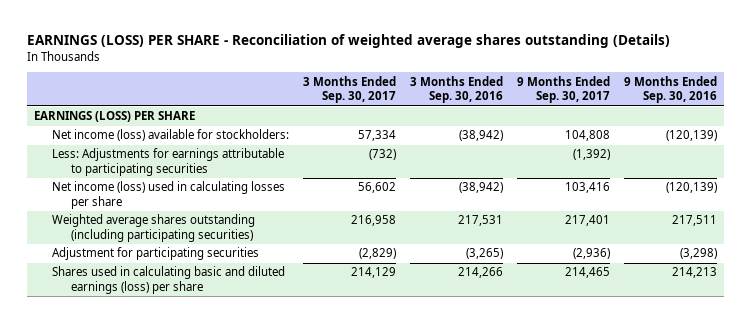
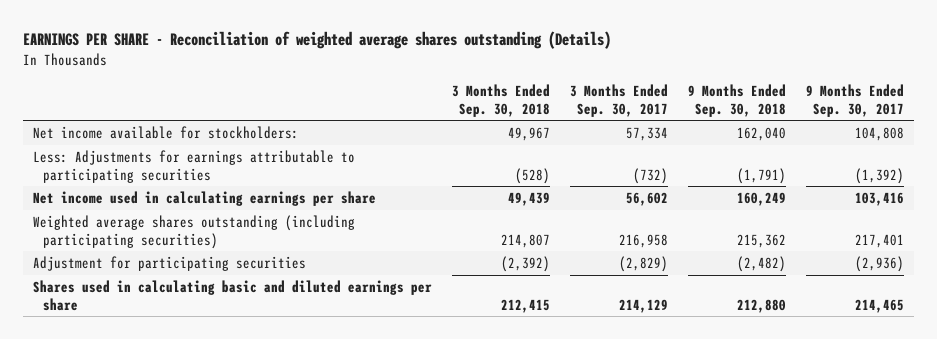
- EARNINGS (LOSS) PER SHARE - Reconciliation of weighted average shares outstanding (Details)
+ EARNINGS PER SHARE - Reconciliation of weighted average shares outstanding (Details)
- | 3 Months Ended Sep. 30, 2017 | 3 Months Ended Sep. 30, 2016 | 9 Months Ended Sep. 30, 2017 | 9 Months Ended Sep. 30, 2016
+ | 3 Months Ended Sep. 30, 2018 | 3 Months Ended Sep. 30, 2017 | 9 Months Ended Sep. 30, 2018 | 9 Months Ended Sep. 30, 2017
- EARNINGS (LOSS) PER SHARE
- Net income (loss) available for stockholders: | 57,334 | (38,942) | 104,808 | (120,139)
+ Net income available for stockholders: | 49,967 | 57,334 | 162,040 | 104,808
- Net income (loss) used in calculating losses per share | 56,602 | (38,942) | 103,416 | (120,139)
+ Net income used in calculating earnings per share | 49,439 | 56,602 | 160,249 | 103,416
- Shares used in calculating basic and diluted earnings (loss) per share | 214,129 | 214,266 | 214,465 | 214,213
+ Shares used in calculating basic and diluted earnings per share | 212,415 | 214,129 | 212,880 | 214,465

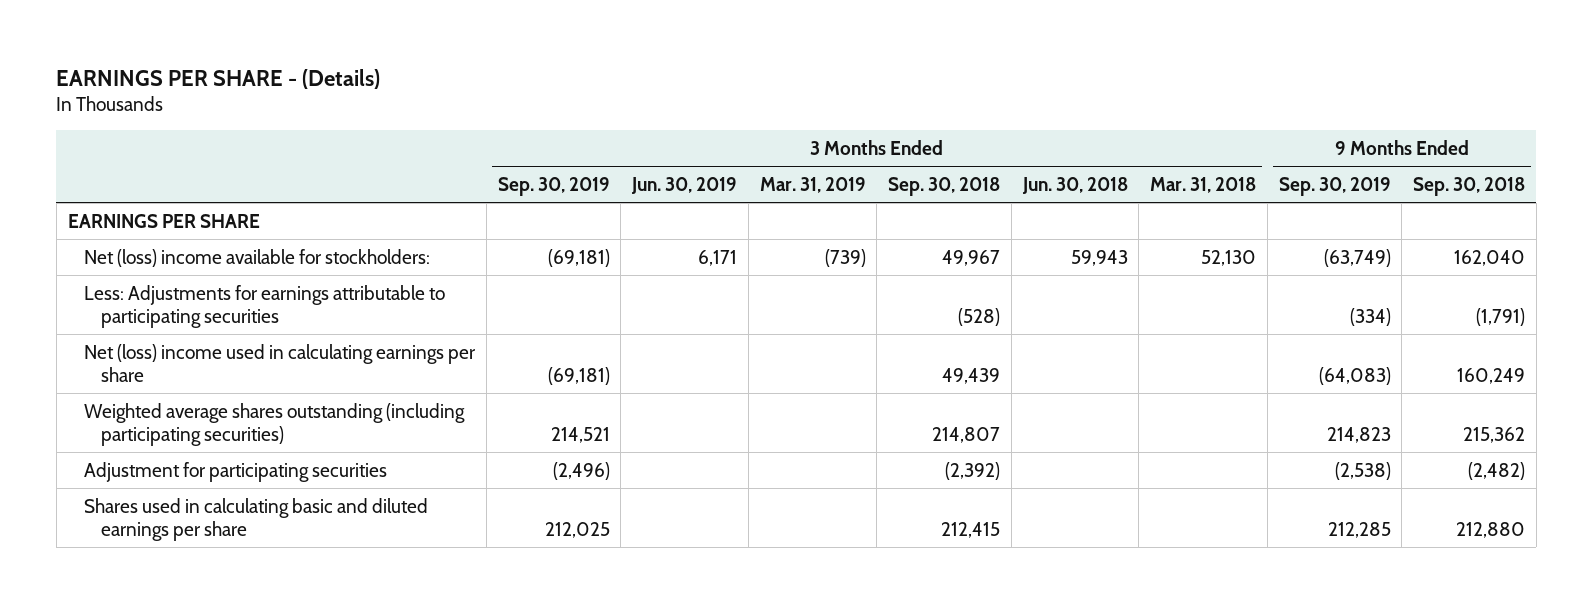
- EARNINGS PER SHARE - Reconciliation of weighted average shares outstanding (Details)
+ EARNINGS PER SHARE - (Details)
- | 3 Months Ended Sep. 30, 2018 | 3 Months Ended Sep. 30, 2017 | 9 Months Ended Sep. 30, 2018 | 9 Months Ended Sep. 30, 2017
+ | 3 Months Ended Sep. 30, 2019 | 3 Months Ended Jun. 30, 2019 | 3 Months Ended Mar. 31, 2019 | 3 Months Ended Sep. 30, 2018 | 3 Months Ended Jun. 30, 2018 | 3 Months Ended Mar. 31, 2018 | 9 Months Ended Sep. 30, 2019 | 9 Months Ended Sep. 30, 2018
- Net income available for stockholders: | 49,967 | 57,334 | 162,040 | 104,808
+ EARNINGS PER SHARE
+ Net (loss) income available for stockholders: | (69,181) | 6,171 | (739) | 49,967 | 59,943 | 52,130 | (63,749) | 162,040
- Net income used in calculating earnings per share | 49,439 | 56,602 | 160,249 | 103,416
+ Net (loss) income used in calculating earnings per share | (69,181) | | | 49,439 | | | (64,083) | 160,249

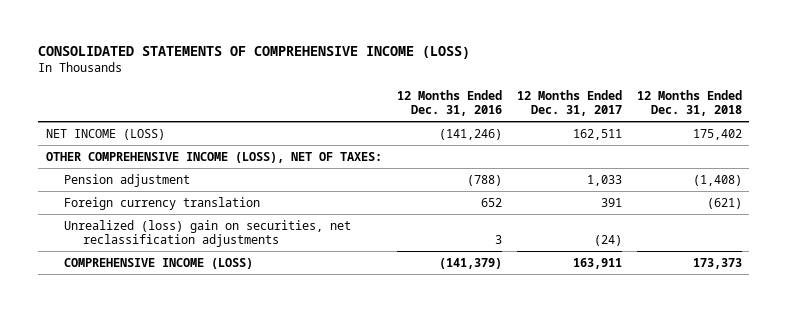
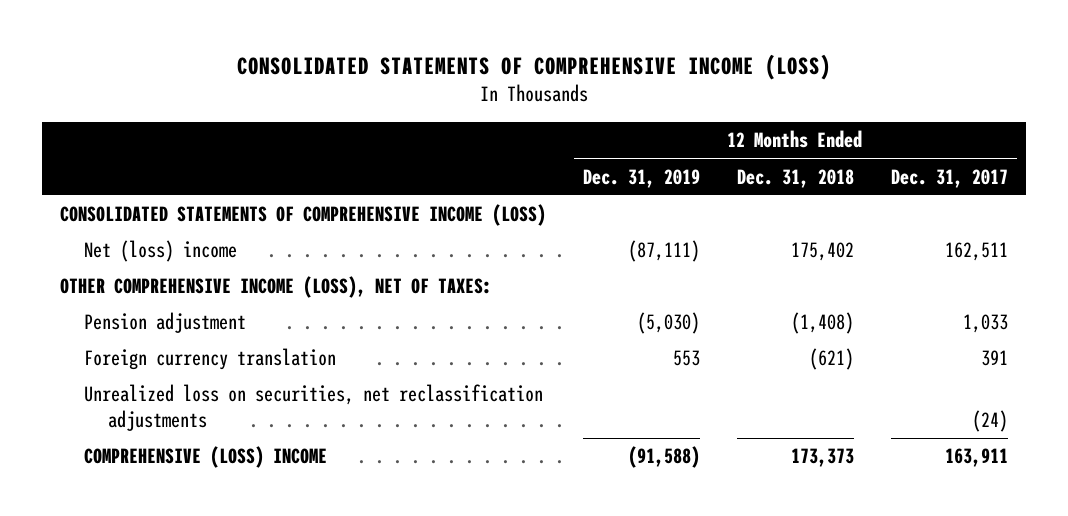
- | 12 Months Ended Dec. 31, 2016 | 12 Months Ended Dec. 31, 2017 | 12 Months Ended Dec. 31, 2018
+ | 12 Months Ended Dec. 31, 2019 | 12 Months Ended Dec. 31, 2018 | 12 Months Ended Dec. 31, 2017
- NET INCOME (LOSS) | (141,246) | 162,511 | 175,402
+ CONSOLIDATED STATEMENTS OF COMPREHENSIVE INCOME (LOSS)
+ Net (loss) income | (87,111) | 175,402 | 162,511
- Unrealized (loss) gain on securities, net reclassification adjustments | 3 | (24) |
- COMPREHENSIVE INCOME (LOSS) | (141,379) | 163,911 | 173,373
+ Unrealized loss on securities, net reclassification adjustments | | | (24)
+ COMPREHENSIVE (LOSS) INCOME | (91,588) | 173,373 | 163,911

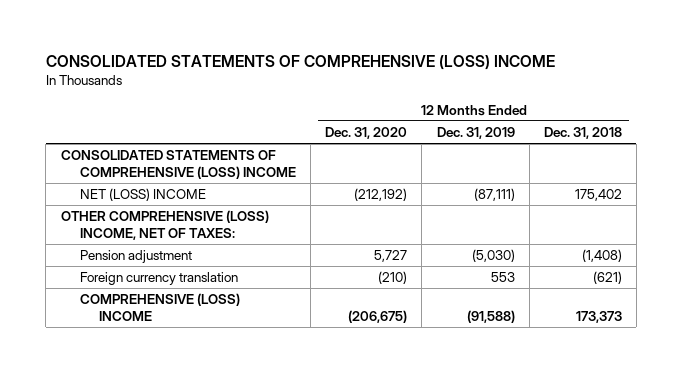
- CONSOLIDATED STATEMENTS OF COMPREHENSIVE INCOME (LOSS)
+ CONSOLIDATED STATEMENTS OF COMPREHENSIVE (LOSS) INCOME
- | 12 Months Ended Dec. 31, 2019 | 12 Months Ended Dec. 31, 2018 | 12 Months Ended Dec. 31, 2017
+ | 12 Months Ended Dec. 31, 2020 | 12 Months Ended Dec. 31, 2019 | 12 Months Ended Dec. 31, 2018
- CONSOLIDATED STATEMENTS OF COMPREHENSIVE INCOME (LOSS)
- Net (loss) income | (87,111) | 175,402 | 162,511
- OTHER COMPREHENSIVE INCOME (LOSS), NET OF TAXES:
+ CONSOLIDATED STATEMENTS OF COMPREHENSIVE (LOSS) INCOME
+ NET (LOSS) INCOME | (212,192) | (87,111) | 175,402
+ OTHER COMPREHENSIVE (LOSS) INCOME, NET OF TAXES:
- Unrealized loss on securities, net reclassification adjustments | | | (24)

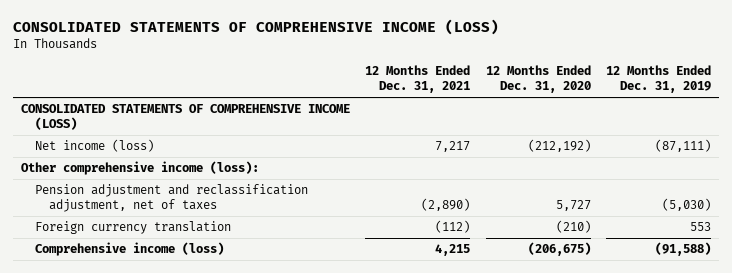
- CONSOLIDATED STATEMENTS OF COMPREHENSIVE (LOSS) INCOME
+ CONSOLIDATED STATEMENTS OF COMPREHENSIVE INCOME (LOSS)
- | 12 Months Ended Dec. 31, 2020 | 12 Months Ended Dec. 31, 2019 | 12 Months Ended Dec. 31, 2018
+ | 12 Months Ended Dec. 31, 2021 | 12 Months Ended Dec. 31, 2020 | 12 Months Ended Dec. 31, 2019
- CONSOLIDATED STATEMENTS OF COMPREHENSIVE (LOSS) INCOME
- NET (LOSS) INCOME | (212,192) | (87,111) | 175,402
- OTHER COMPREHENSIVE (LOSS) INCOME, NET OF TAXES:
- Pension adjustment | 5,727 | (5,030) | (1,408)
+ CONSOLIDATED STATEMENTS OF COMPREHENSIVE INCOME (LOSS)
+ Net income (loss) | 7,217 | (212,192) | (87,111)
+ Other comprehensive income (loss):
+ Pension adjustment and reclassification adjustment, net of taxes | (2,890) | 5,727 | (5,030)
- COMPREHENSIVE (LOSS) INCOME | (206,675) | (91,588) | 173,373
+ Comprehensive income (loss) | 4,215 | (206,675) | (91,588)

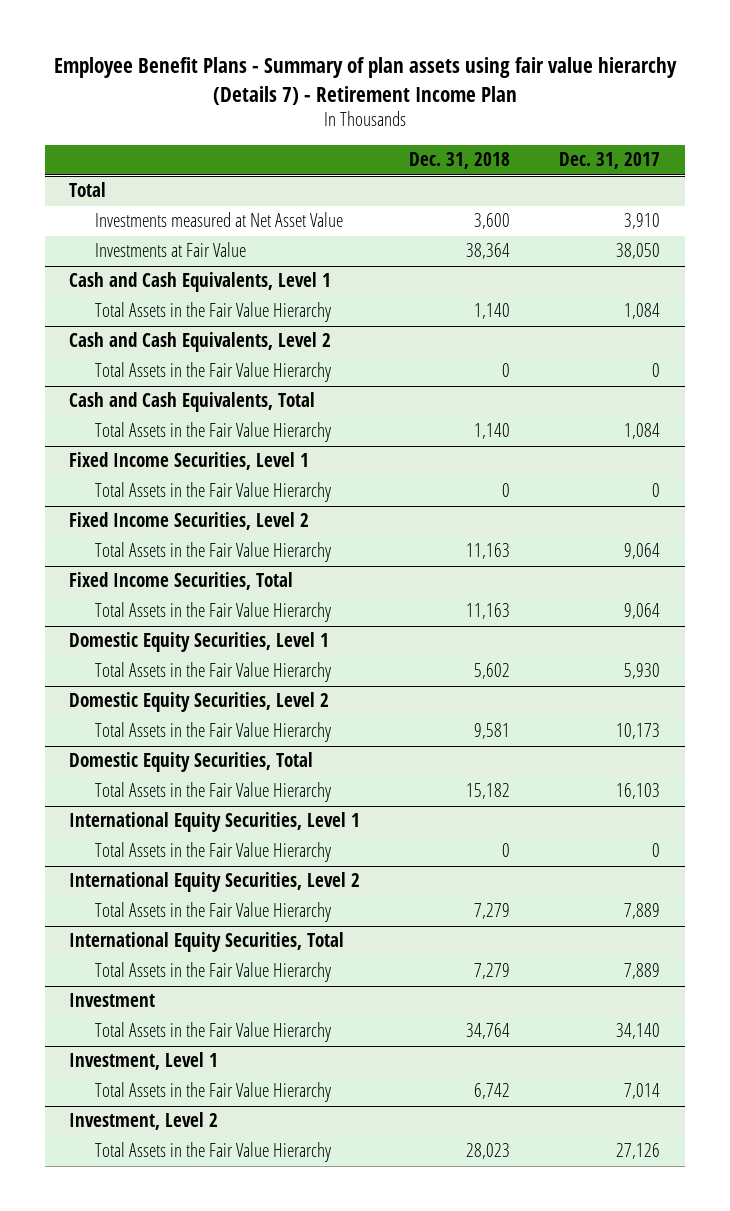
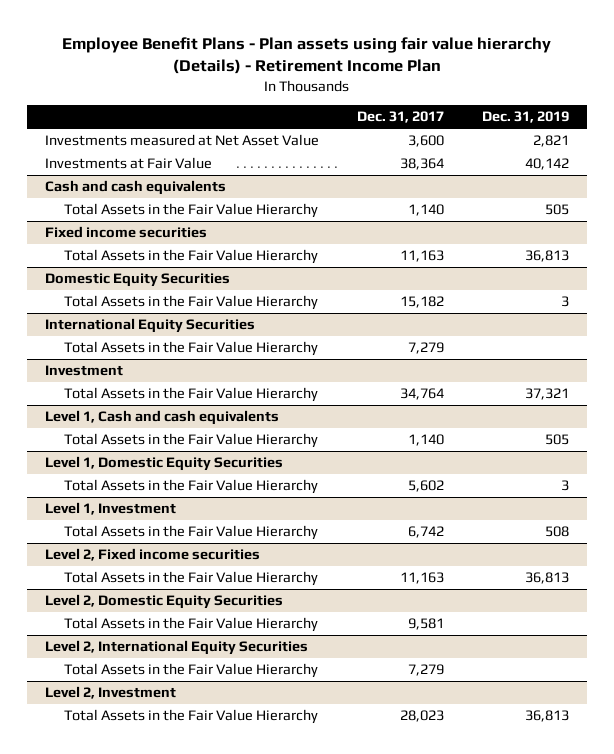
- Employee Benefit Plans - Summary of plan assets using fair value hierarchy (Details 7) - Retirement Income Plan
+ Employee Benefit Plans - Plan assets using fair value hierarchy (Details) - Retirement Income Plan
- | Dec. 31, 2018 | Dec. 31, 2017
+ | Dec. 31, 2017 | Dec. 31, 2019
- Total
- Investments measured at Net Asset Value | 3,600 | 3,910
- Investments at Fair Value | 38,364 | 38,050
- Cash and Cash Equivalents, Level 1
- Total Assets in the Fair Value Hierarchy | 1,140 | 1,084
- Cash and Cash Equivalents, Level 2
- Total Assets in the Fair Value Hierarchy | 0 | 0
- Cash and Cash Equivalents, Total
- Total Assets in the Fair Value Hierarchy | 1,140 | 1,084
- Fixed Income Securities, Level 1
- Total Assets in the Fair Value Hierarchy | 0 | 0
- Fixed Income Securities, Level 2
- Total Assets in the Fair Value Hierarchy | 11,163 | 9,064
- Fixed Income Securities, Total
- Total Assets in the Fair Value Hierarchy | 11,163 | 9,064
- Domestic Equity Securities, Level 1
- Total Assets in the Fair Value Hierarchy | 5,602 | 5,930
- Domestic Equity Securities, Level 2
- Total Assets in the Fair Value Hierarchy | 9,581 | 10,173
- Domestic Equity Securities, Total
- Total Assets in the Fair Value Hierarchy | 15,182 | 16,103
- International Equity Securities, Level 1
- Total Assets in the Fair Value Hierarchy | 0 | 0
- International Equity Securities, Level 2
- Total Assets in the Fair Value Hierarchy | 7,279 | 7,889
- International Equity Securities, Total
- Total Assets in the Fair Value Hierarchy | 7,279 | 7,889
+ Investments measured at Net Asset Value | 3,600 | 2,821
+ Investments at Fair Value | 38,364 | 40,142
+ Cash and cash equivalents
+ Total Assets in the Fair Value Hierarchy | 1,140 | 505
+ Fixed income securities
+ Total Assets in the Fair Value Hierarchy | 11,163 | 36,813
+ Domestic Equity Securities
+ Total Assets in the Fair Value Hierarchy | 15,182 | 3
+ International Equity Securities
+ Total Assets in the Fair Value Hierarchy | 7,279 |
@ Investment
- Total Assets in the Fair Value Hierarchy | 34,764 | 34,140
- Investment, Level 1
- Total Assets in the Fair Value Hierarchy | 6,742 | 7,014
- Investment, Level 2
- Total Assets in the Fair Value Hierarchy | 28,023 | 27,126
@ Investment
+ Total Assets in the Fair Value Hierarchy | 34,764 | 37,321
+ Level 1, Cash and cash equivalents
+ Total Assets in the Fair Value Hierarchy | 1,140 | 505
+ Level 1, Domestic Equity Securities
+ Total Assets in the Fair Value Hierarchy | 5,602 | 3
+ Level 1, Investment
+ Total Assets in the Fair Value Hierarchy | 6,742 | 508
+ Level 2, Fixed income securities
+ Total Assets in the Fair Value Hierarchy | 11,163 | 36,813
+ Level 2, Domestic Equity Securities
+ Total Assets in the Fair Value Hierarchy | 9,581 |
+ Level 2, International Equity Securities
+ Total Assets in the Fair Value Hierarchy | 7,279 |
+ Level 2, Investment
+ Total Assets in the Fair Value Hierarchy | 28,023 | 36,813

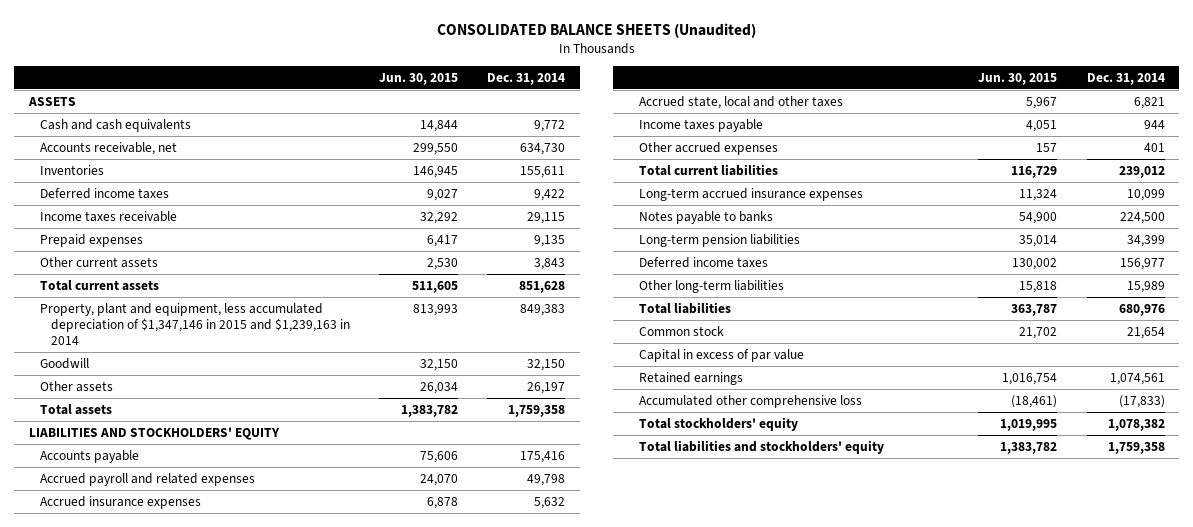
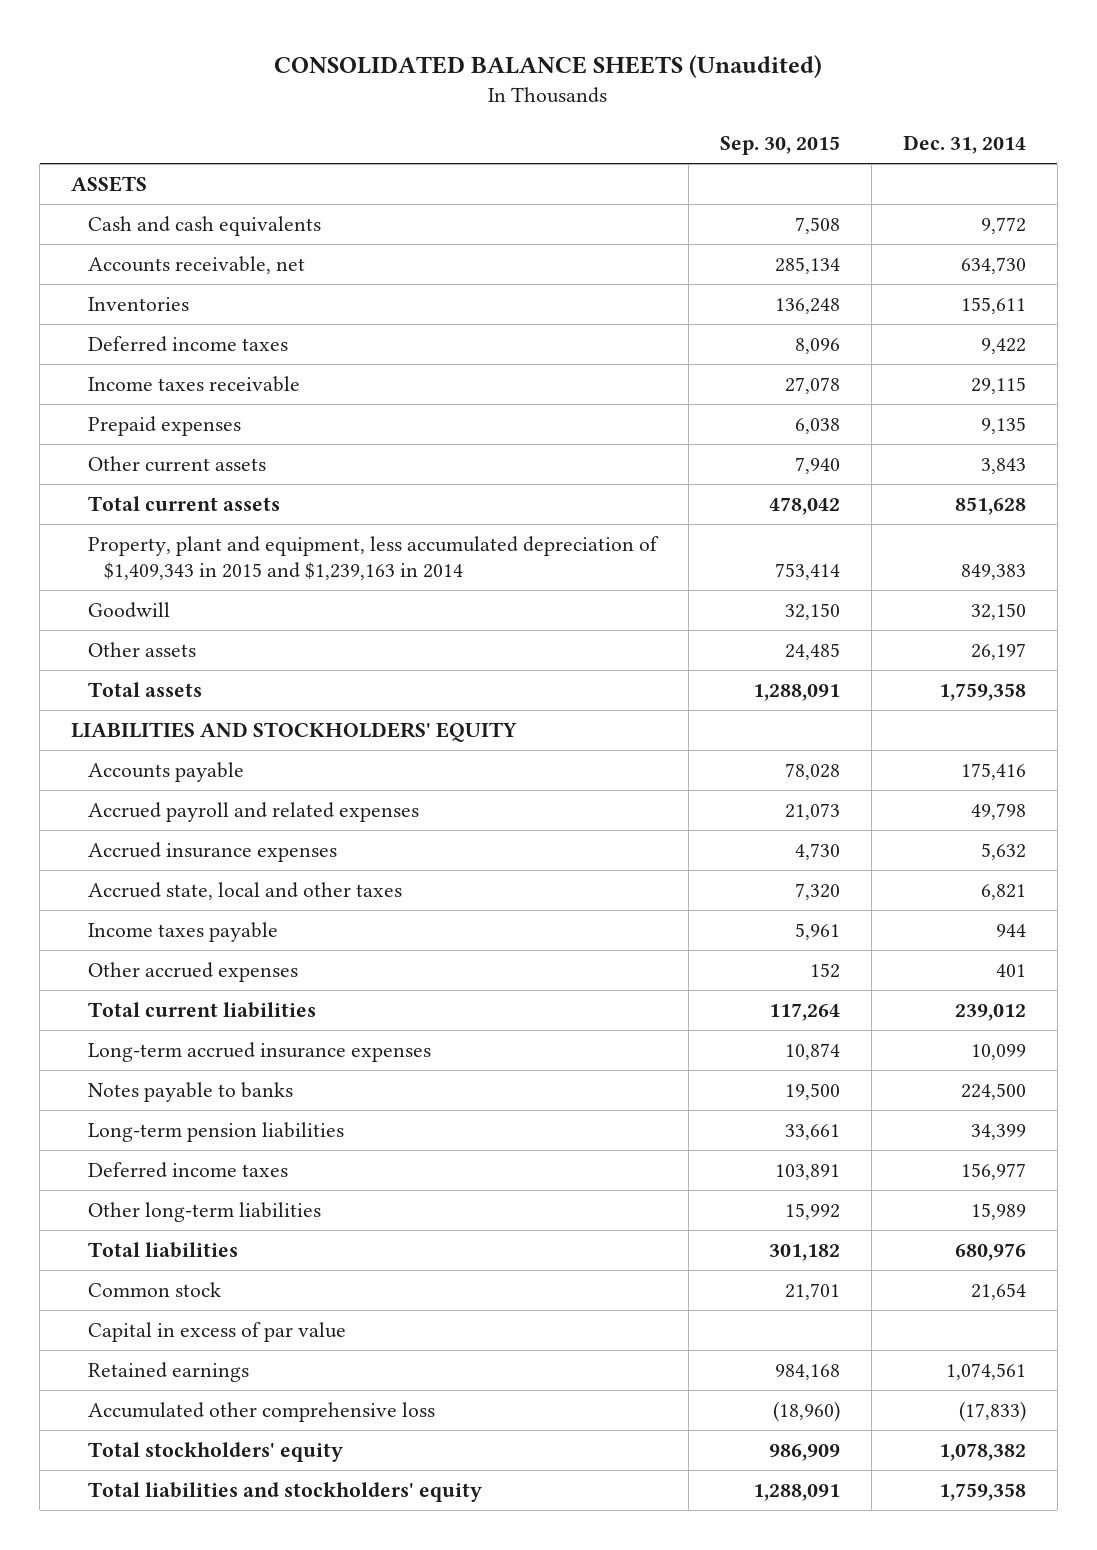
- | Jun. 30, 2015 | Dec. 31, 2014
+ | Sep. 30, 2015 | Dec. 31, 2014
- Property, plant and equipment, less accumulated depreciation of $1,347,146 in 2015 and $1,239,163 in 2014 | 813,993 | 849,383
+ Property, plant and equipment, less accumulated depreciation of $1,409,343 in 2015 and $1,239,163 in 2014 | 753,414 | 849,383

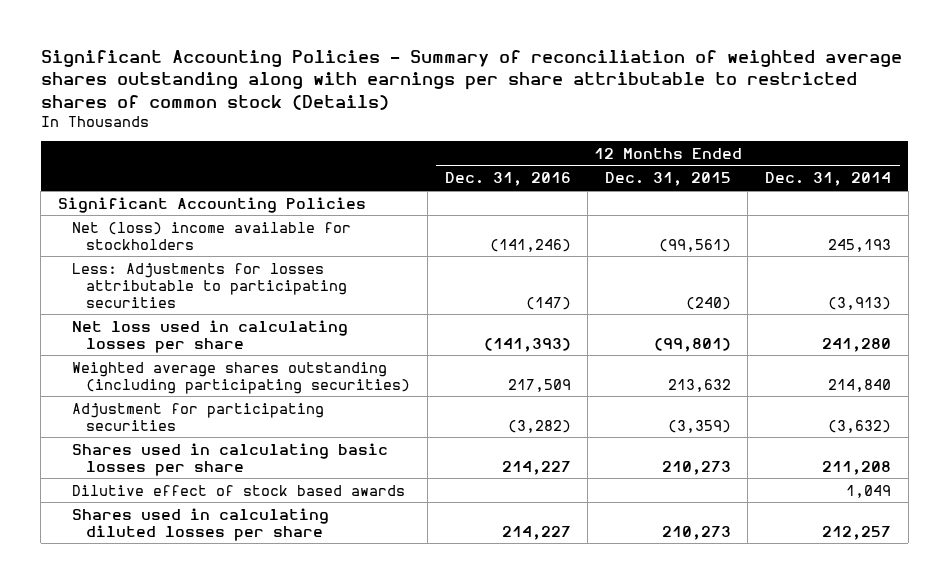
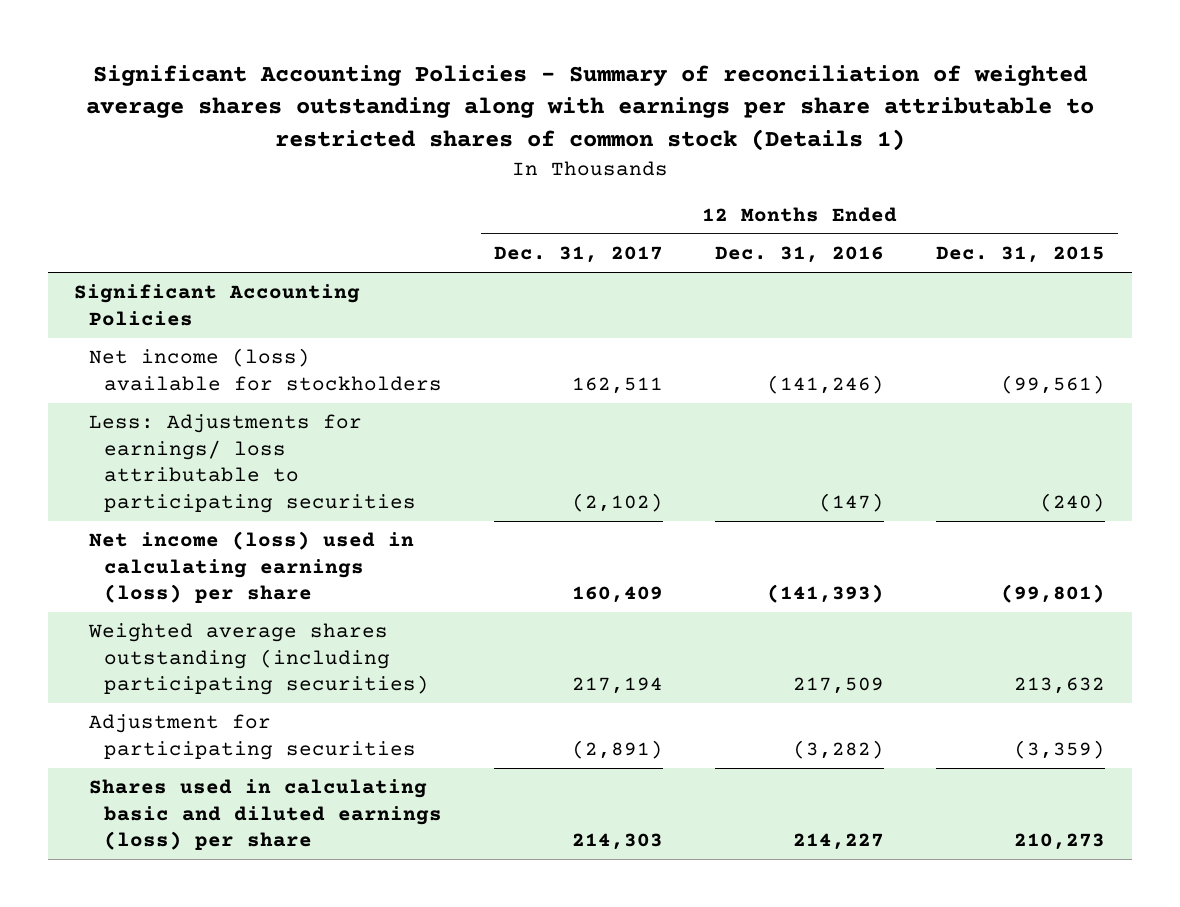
- Significant Accounting Policies - Summary of reconciliation of weighted average shares outstanding along with earnings per share attributable to restricted shares of common stock (Details)
+ Significant Accounting Policies - Summary of reconciliation of weighted average shares outstanding along with earnings per share attributable to restricted shares of common stock (Details 1)
- | 12 Months Ended Dec. 31, 2016 | 12 Months Ended Dec. 31, 2015 | 12 Months Ended Dec. 31, 2014
+ | 12 Months Ended Dec. 31, 2017 | 12 Months Ended Dec. 31, 2016 | 12 Months Ended Dec. 31, 2015
- Net (loss) income available for stockholders | (141,246) | (99,561) | 245,193
- Less: Adjustments for losses attributable to participating securities | (147) | (240) | (3,913)
- Net loss used in calculating losses per share | (141,393) | (99,801) | 241,280
+ Net income (loss) available for stockholders | 162,511 | (141,246) | (99,561)
+ Less: Adjustments for earnings/ loss attributable to participating securities | (2,102) | (147) | (240)
+ Net income (loss) used in calculating earnings (loss) per share | 160,409 | (141,393) | (99,801)
- Shares used in calculating basic losses per share | 214,227 | 210,273 | 211,208
- Dilutive effect of stock based awards | | | 1,049
- Shares used in calculating diluted losses per share | 214,227 | 210,273 | 212,257
+ Shares used in calculating basic and diluted earnings (loss) per share | 214,303 | 214,227 | 210,273

